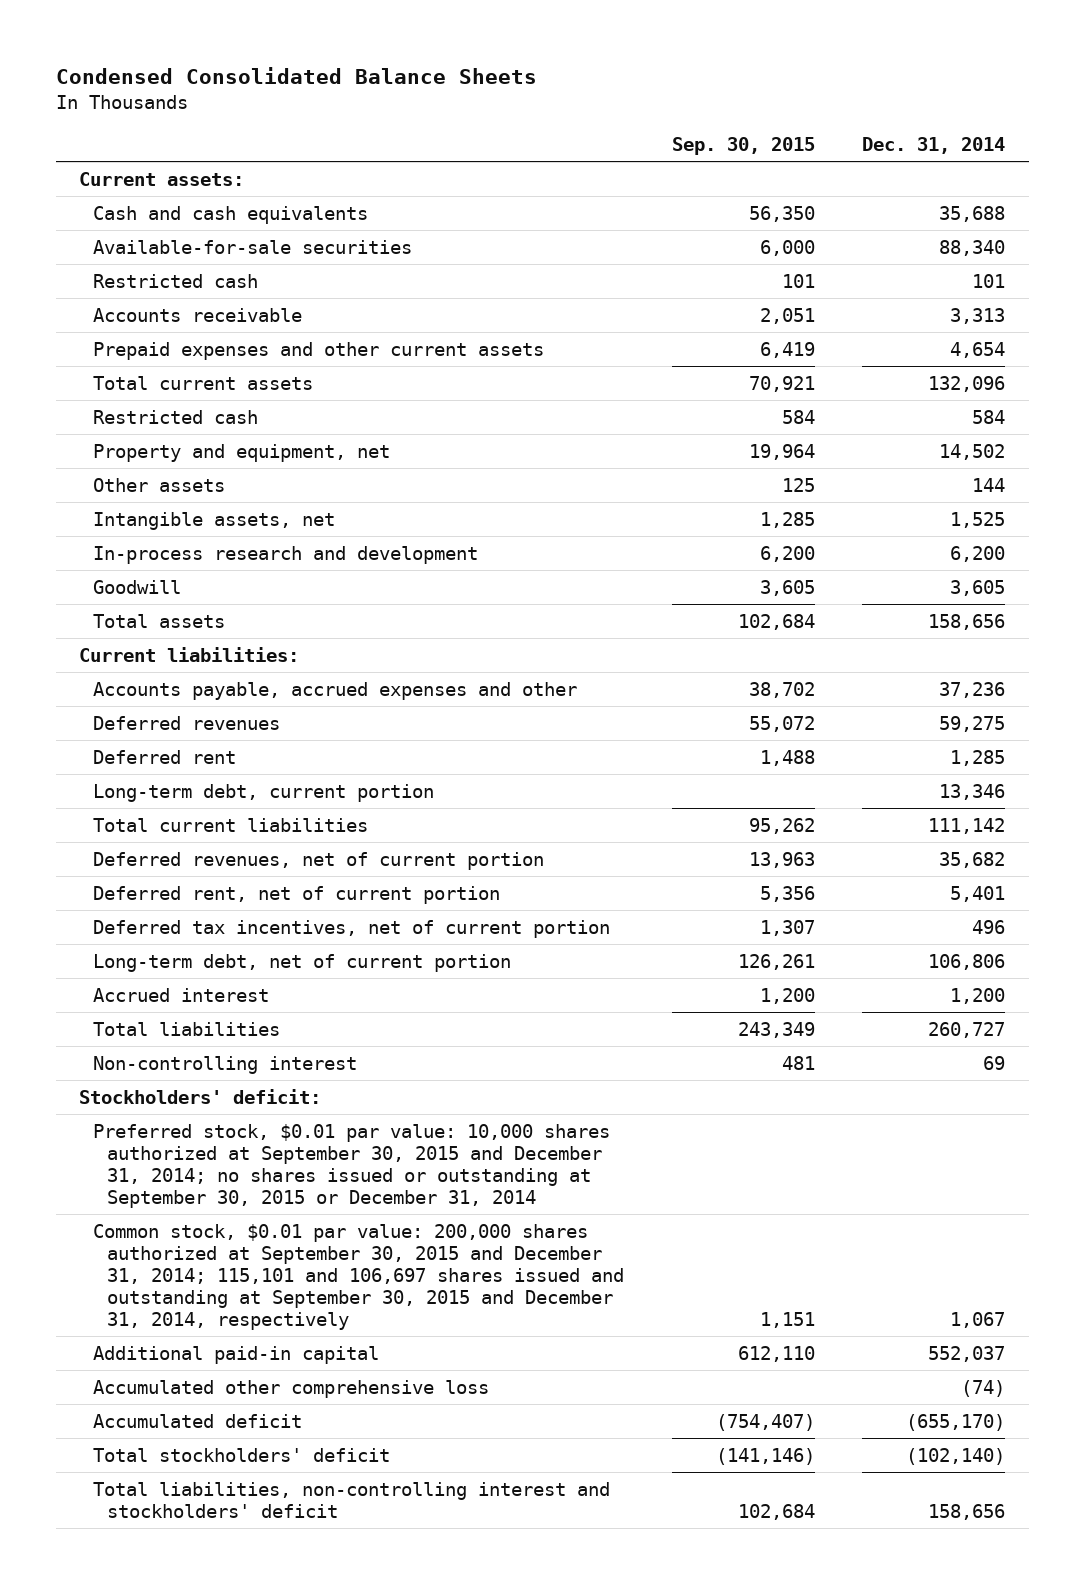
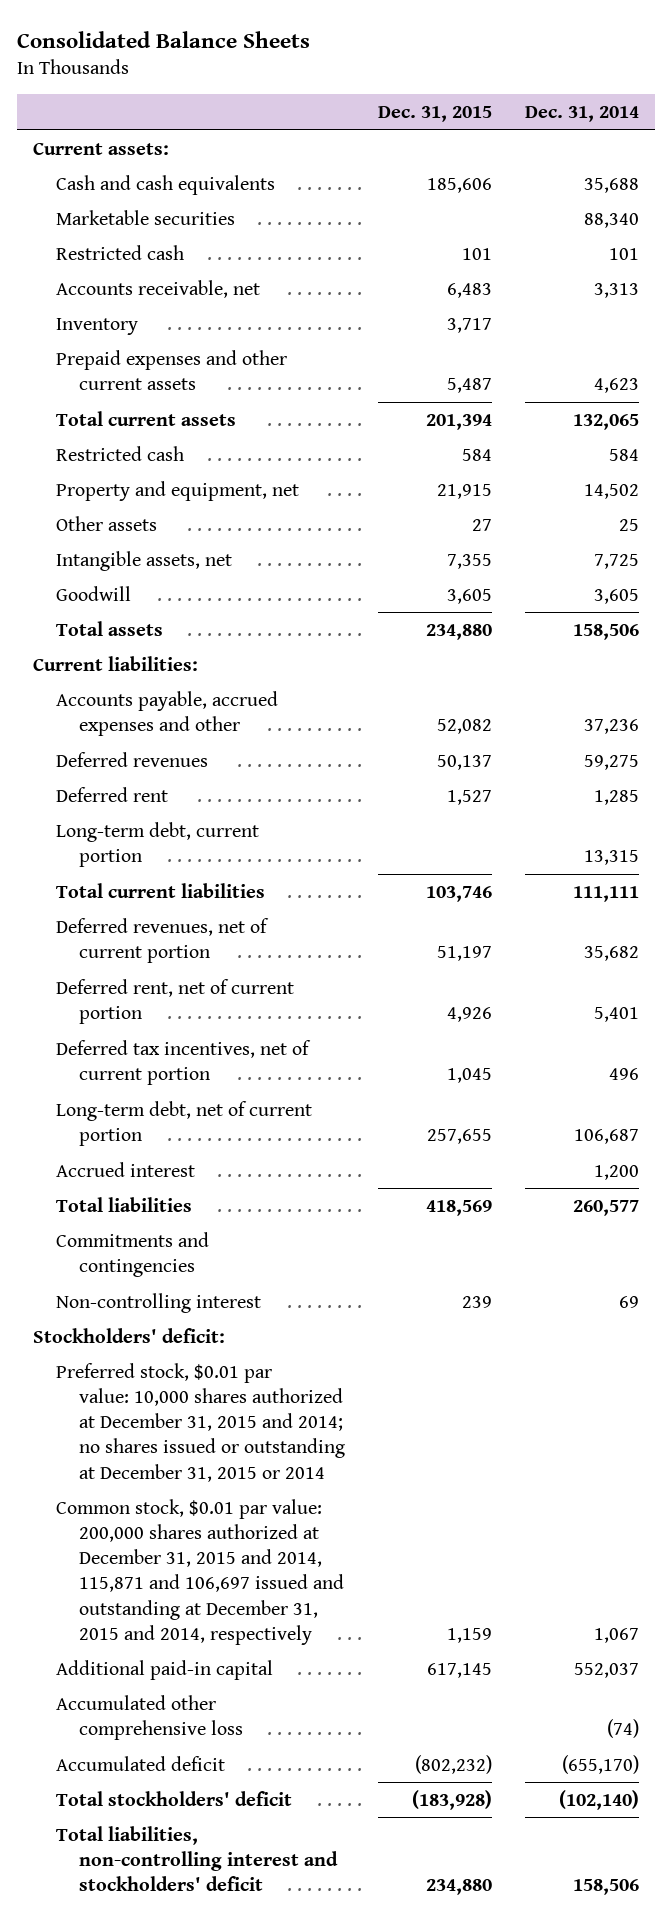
- Condensed Consolidated Balance Sheets
+ Consolidated Balance Sheets
- | Sep. 30, 2015 | Dec. 31, 2014
+ | Dec. 31, 2015 | Dec. 31, 2014
- Available-for-sale securities | 6,000 | 88,340
+ Marketable securities | | 88,340
- Accounts receivable | 2,051 | 3,313
- Prepaid expenses and other current assets | 6,419 | 4,654
- Total current assets | 70,921 | 132,096
+ Accounts receivable, net | 6,483 | 3,313
+ Inventory | 3,717 |
+ Prepaid expenses and other current assets | 5,487 | 4,623
+ Total current assets | 201,394 | 132,065
- Other assets | 125 | 144
- Intangible assets, net | 1,285 | 1,525
- In-process research and development | 6,200 | 6,200
+ Other assets | 27 | 25
+ Intangible assets, net | 7,355 | 7,725
- Total assets | 102,684 | 158,656
+ Total assets | 234,880 | 158,506
- Long-term debt, current portion | | 13,346
- Total current liabilities | 95,262 | 111,142
+ Long-term debt, current portion | | 13,315
+ Total current liabilities | 103,746 | 111,111
- Long-term debt, net of current portion | 126,261 | 106,806
+ Long-term debt, net of current portion | 257,655 | 106,687
- Total liabilities | 243,349 | 260,727
+ Total liabilities | 418,569 | 260,577
+ Commitments and contingencies
- Preferred stock, $0.01 par value: 10,000 shares authorized at September 30, 2015 and December 31, 2014; no shares issued or outstanding at September 30, 2015 or December 31, 2014
- Common stock, $0.01 par value: 200,000 shares authorized at September 30, 2015 and December 31, 2014; 115,101 and 106,697 shares issued and outstanding at September 30, 2015 and December 31, 2014, respectively | 1,151 | 1,067
+ Preferred stock, $0.01 par value: 10,000 shares authorized at December 31, 2015 and 2014; no shares issued or outstanding at December 31, 2015 or 2014
+ Common stock, $0.01 par value: 200,000 shares authorized at December 31, 2015 and 2014, 115,871 and 106,697 issued and outstanding at December 31, 2015 and 2014, respectively | 1,159 | 1,067
- Total liabilities, non-controlling interest and stockholders' deficit | 102,684 | 158,656
+ Total liabilities, non-controlling interest and stockholders' deficit | 234,880 | 158,506

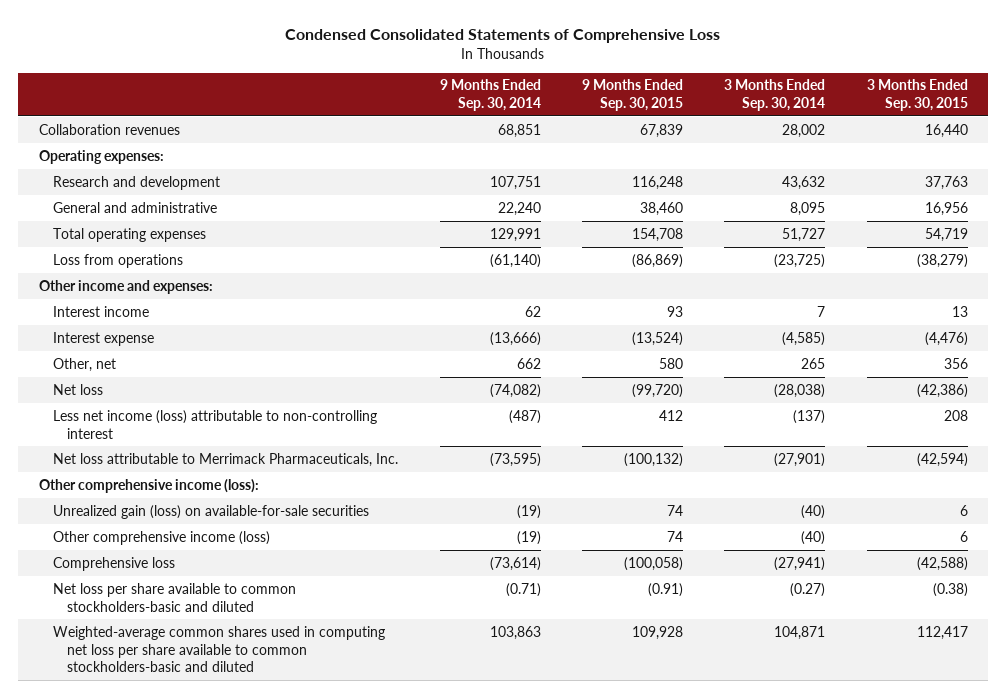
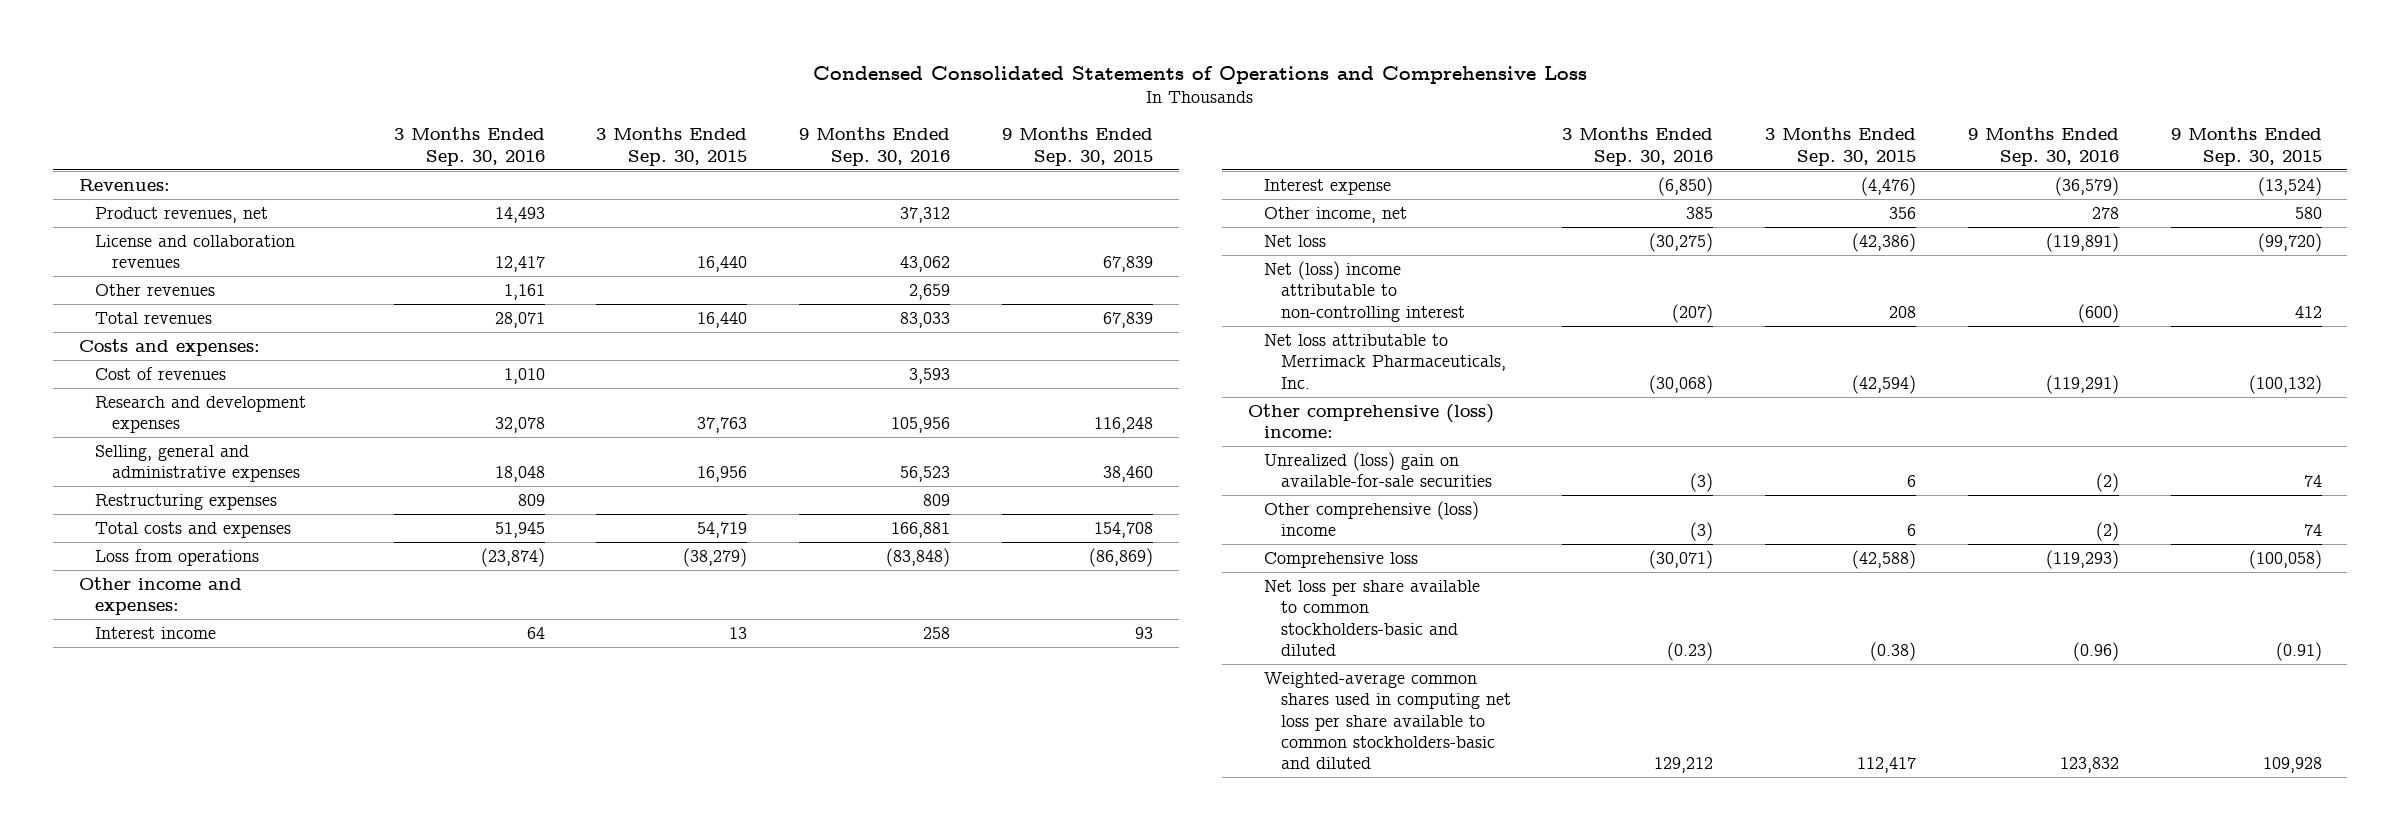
- Condensed Consolidated Statements of Comprehensive Loss
+ Condensed Consolidated Statements of Operations and Comprehensive Loss
- | 9 Months Ended Sep. 30, 2014 | 9 Months Ended Sep. 30, 2015 | 3 Months Ended Sep. 30, 2014 | 3 Months Ended Sep. 30, 2015
+ | 3 Months Ended Sep. 30, 2016 | 3 Months Ended Sep. 30, 2015 | 9 Months Ended Sep. 30, 2016 | 9 Months Ended Sep. 30, 2015
- Collaboration revenues | 68,851 | 67,839 | 28,002 | 16,440
- Operating expenses:
- Research and development | 107,751 | 116,248 | 43,632 | 37,763
- General and administrative | 22,240 | 38,460 | 8,095 | 16,956
- Total operating expenses | 129,991 | 154,708 | 51,727 | 54,719
+ Revenues:
+ Product revenues, net | 14,493 | | 37,312 |
+ License and collaboration revenues | 12,417 | 16,440 | 43,062 | 67,839
+ Other revenues | 1,161 | | 2,659 |
+ Total revenues | 28,071 | 16,440 | 83,033 | 67,839
+ Costs and expenses:
+ Cost of revenues | 1,010 | | 3,593 |
+ Research and development expenses | 32,078 | 37,763 | 105,956 | 116,248
+ Selling, general and administrative expenses | 18,048 | 16,956 | 56,523 | 38,460
+ Restructuring expenses | 809 | | 809 |
+ Total costs and expenses | 51,945 | 54,719 | 166,881 | 154,708
- Other, net | 662 | 580 | 265 | 356
+ Other income, net | 385 | 356 | 278 | 580
- Less net income (loss) attributable to non-controlling interest | (487) | 412 | (137) | 208
+ Net (loss) income attributable to non-controlling interest | (207) | 208 | (600) | 412
- Other comprehensive income (loss):
- Unrealized gain (loss) on available-for-sale securities | (19) | 74 | (40) | 6
- Other comprehensive income (loss) | (19) | 74 | (40) | 6
+ Other comprehensive (loss) income:
+ Unrealized (loss) gain on available-for-sale securities | (3) | 6 | (2) | 74
+ Other comprehensive (loss) income | (3) | 6 | (2) | 74

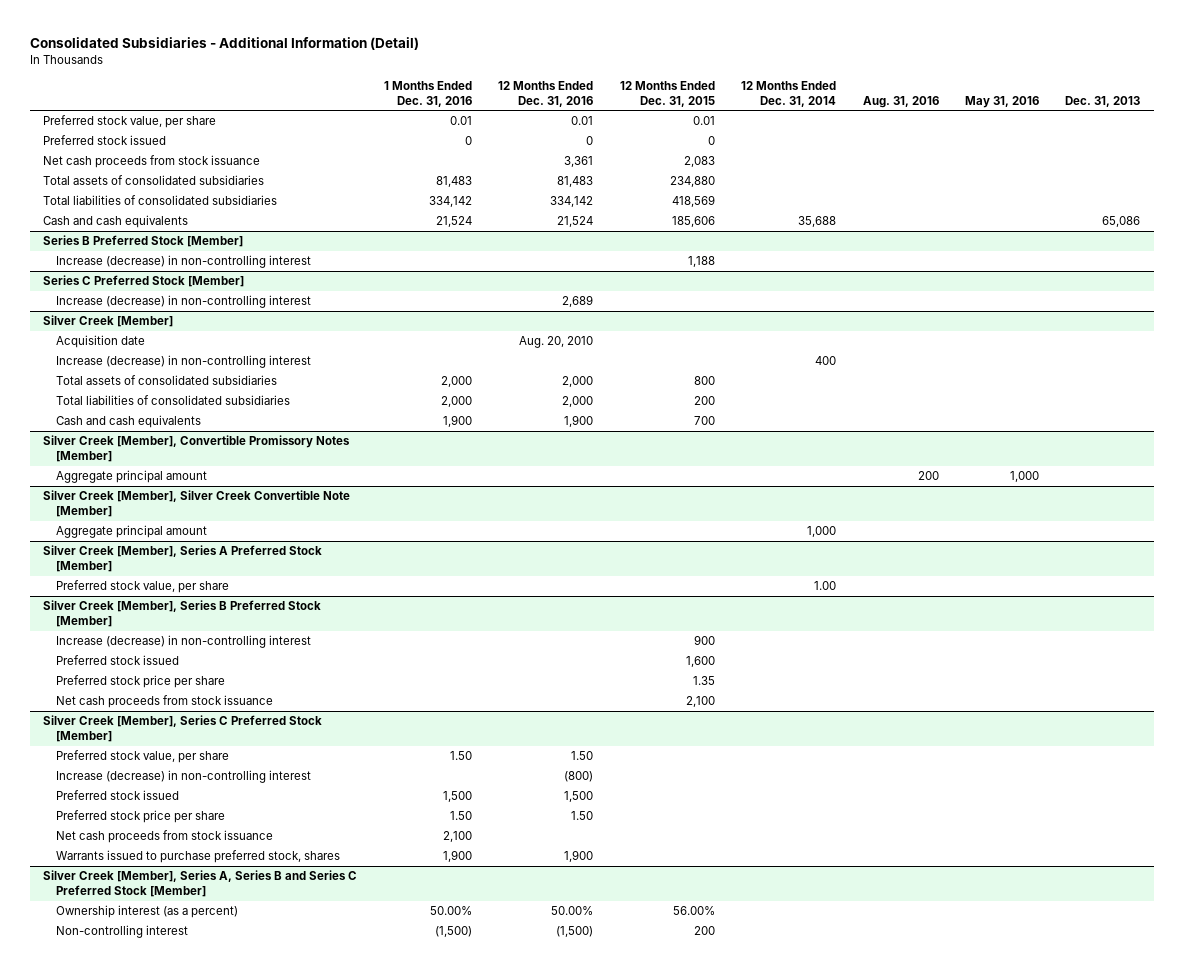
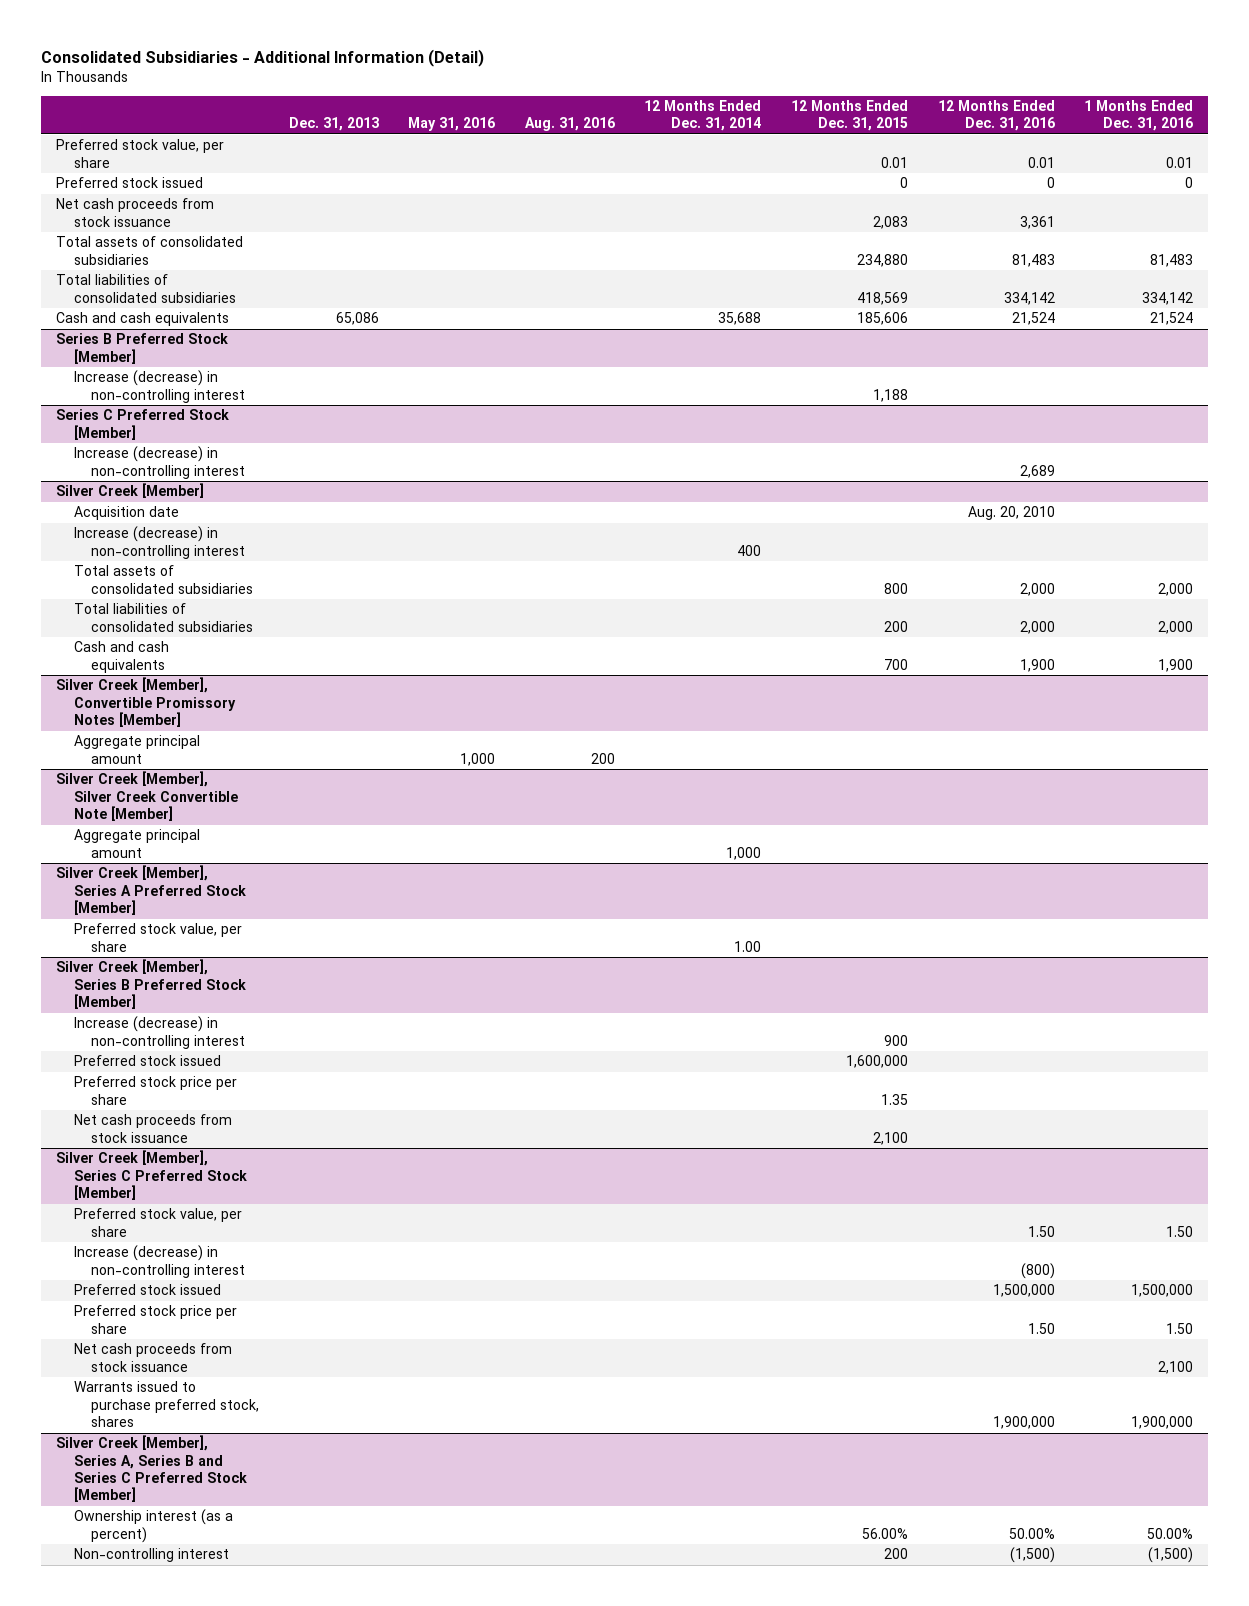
- | 1 Months Ended Dec. 31, 2016 | 12 Months Ended Dec. 31, 2016 | 12 Months Ended Dec. 31, 2015 | 12 Months Ended Dec. 31, 2014 | Aug. 31, 2016 | May 31, 2016 | Dec. 31, 2013
+ | Dec. 31, 2013 | May 31, 2016 | Aug. 31, 2016 | 12 Months Ended Dec. 31, 2014 | 12 Months Ended Dec. 31, 2015 | 12 Months Ended Dec. 31, 2016 | 1 Months Ended Dec. 31, 2016
@ Silver Creek [Member], Series B Preferred Stock [Member]
- Preferred stock issued | | | 1,600 | | | |
+ Preferred stock issued | | | | | 1,600,000 | |
@ Silver Creek [Member], Series C Preferred Stock [Member]
- Preferred stock issued | 1,500 | 1,500 | | | | |
+ Preferred stock issued | | | | | | 1,500,000 | 1,500,000
- Warrants issued to purchase preferred stock, shares | 1,900 | 1,900 | | | | |
+ Warrants issued to purchase preferred stock, shares | | | | | | 1,900,000 | 1,900,000

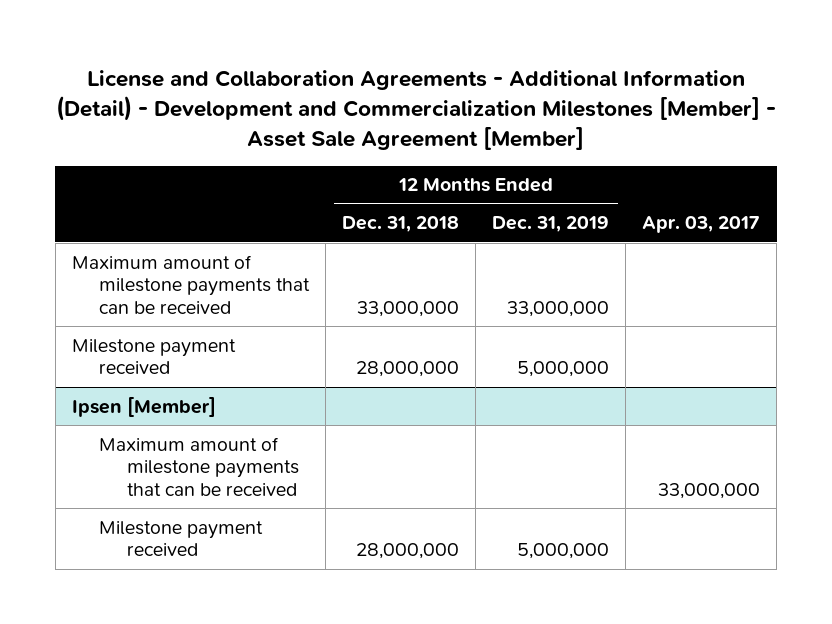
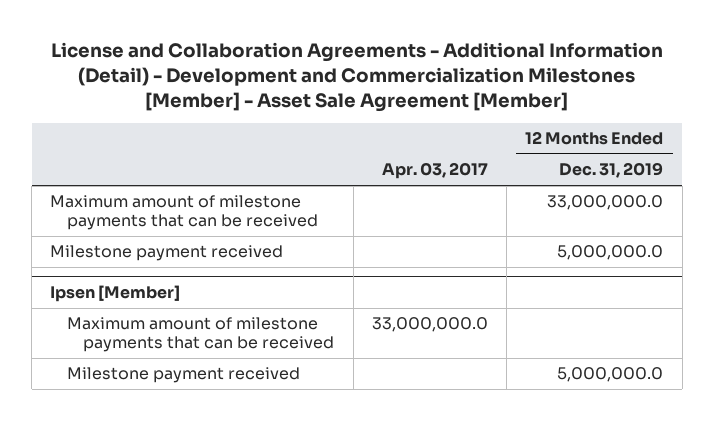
- | 12 Months Ended Dec. 31, 2018 | 12 Months Ended Dec. 31, 2019 | Apr. 03, 2017
+ | Apr. 03, 2017 | 12 Months Ended Dec. 31, 2019
- Maximum amount of milestone payments that can be received | 33,000,000 | 33,000,000 |
- Milestone payment received | 28,000,000 | 5,000,000 |
+ Maximum amount of milestone payments that can be received | | 33,000,000.0
+ Milestone payment received | | 5,000,000.0
@ Ipsen [Member]
- Maximum amount of milestone payments that can be received | | | 33,000,000
- Milestone payment received | 28,000,000 | 5,000,000 |
+ Maximum amount of milestone payments that can be received | 33,000,000.0 |
+ Milestone payment received | | 5,000,000.0

